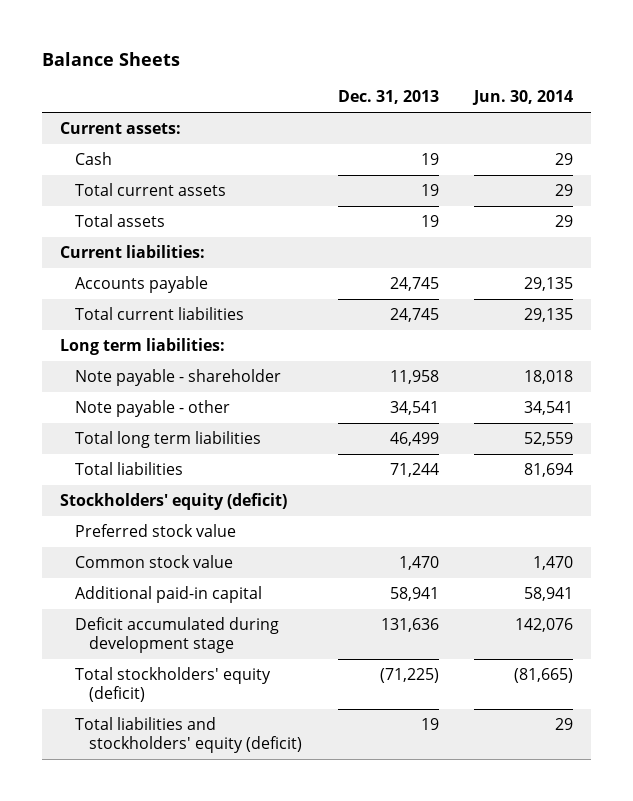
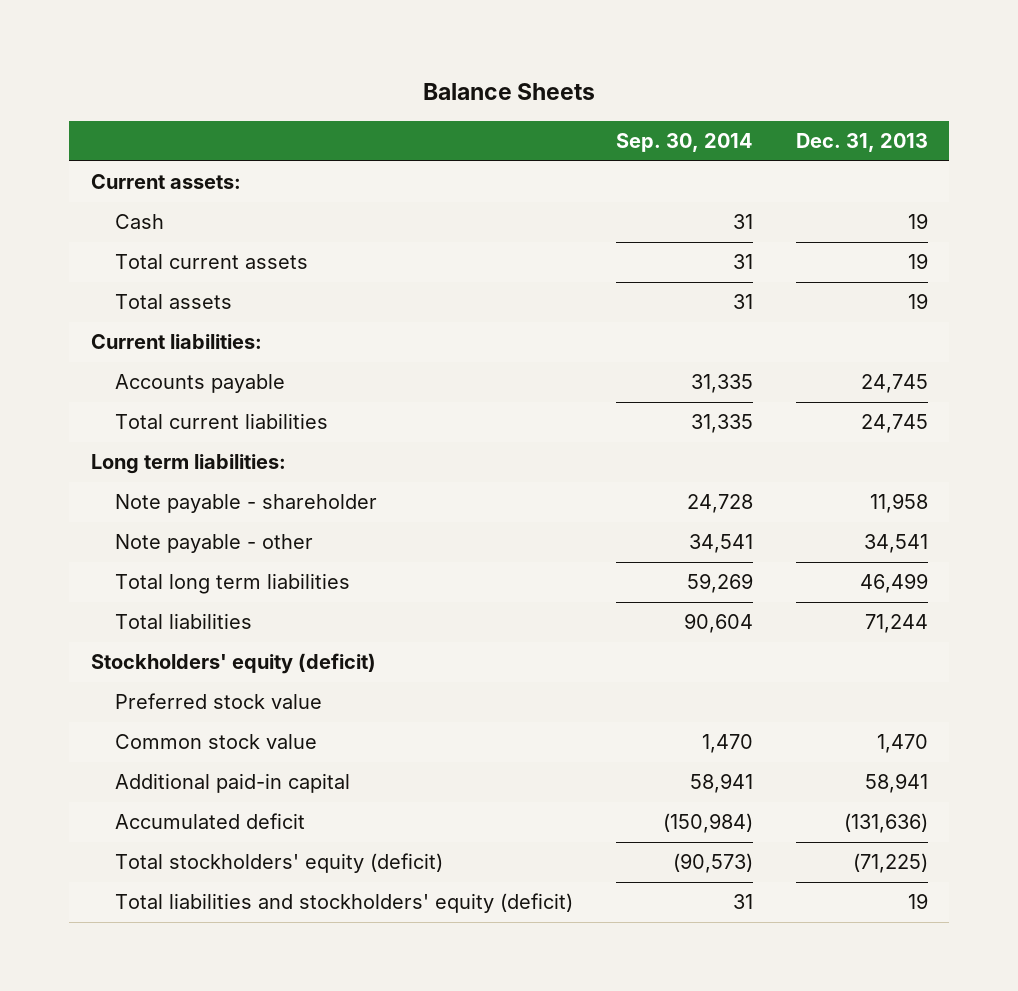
- | Dec. 31, 2013 | Jun. 30, 2014
+ | Sep. 30, 2014 | Dec. 31, 2013
- Deficit accumulated during development stage | 131,636 | 142,076
+ Accumulated deficit | (150,984) | (131,636)

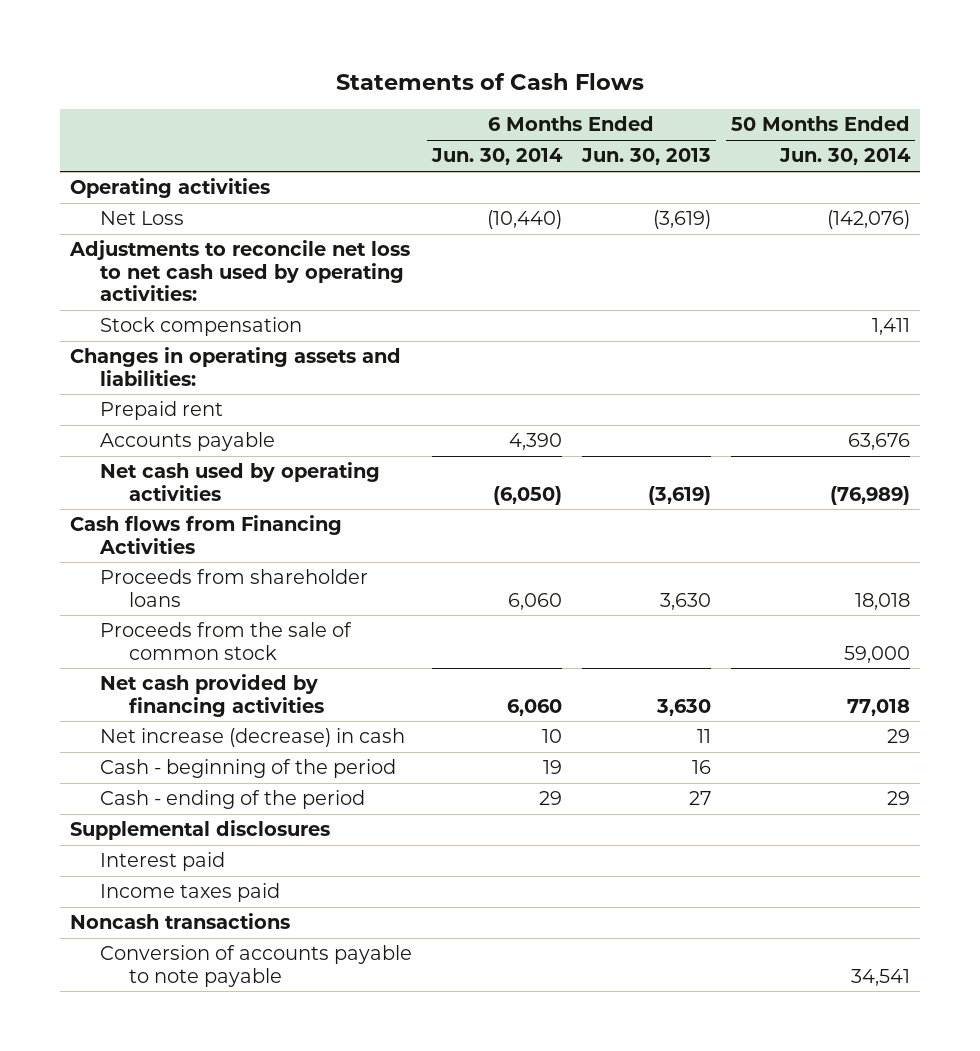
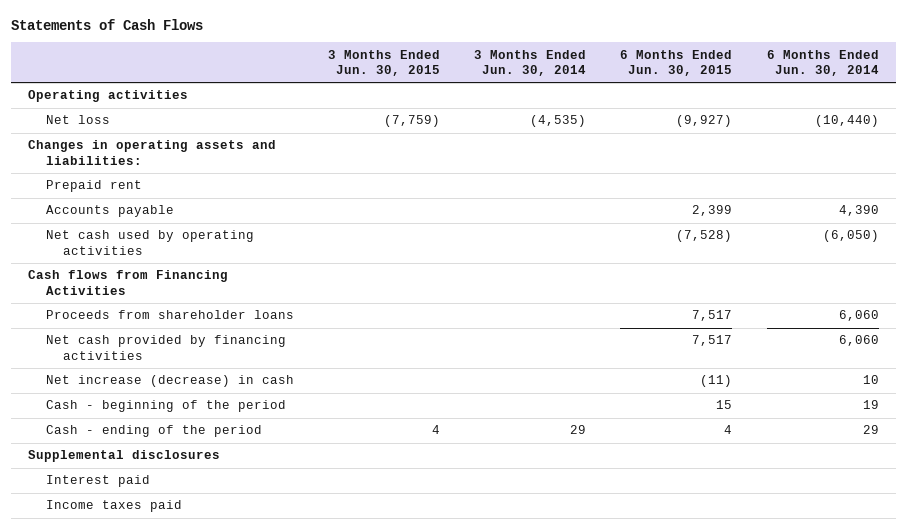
- | 6 Months Ended Jun. 30, 2014 | 6 Months Ended Jun. 30, 2013 | 50 Months Ended Jun. 30, 2014
+ | 3 Months Ended Jun. 30, 2015 | 3 Months Ended Jun. 30, 2014 | 6 Months Ended Jun. 30, 2015 | 6 Months Ended Jun. 30, 2014
- Net Loss | (10,440) | (3,619) | (142,076)
- Adjustments to reconcile net loss to net cash used by operating activities:
- Stock compensation | | | 1,411
+ Net loss | (7,759) | (4,535) | (9,927) | (10,440)
- Proceeds from the sale of common stock | | | 59,000
- Noncash transactions
- Conversion of accounts payable to note payable | | | 34,541

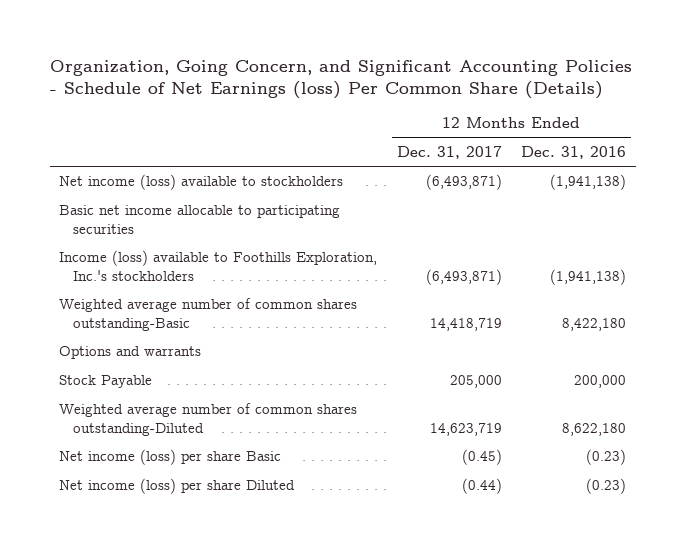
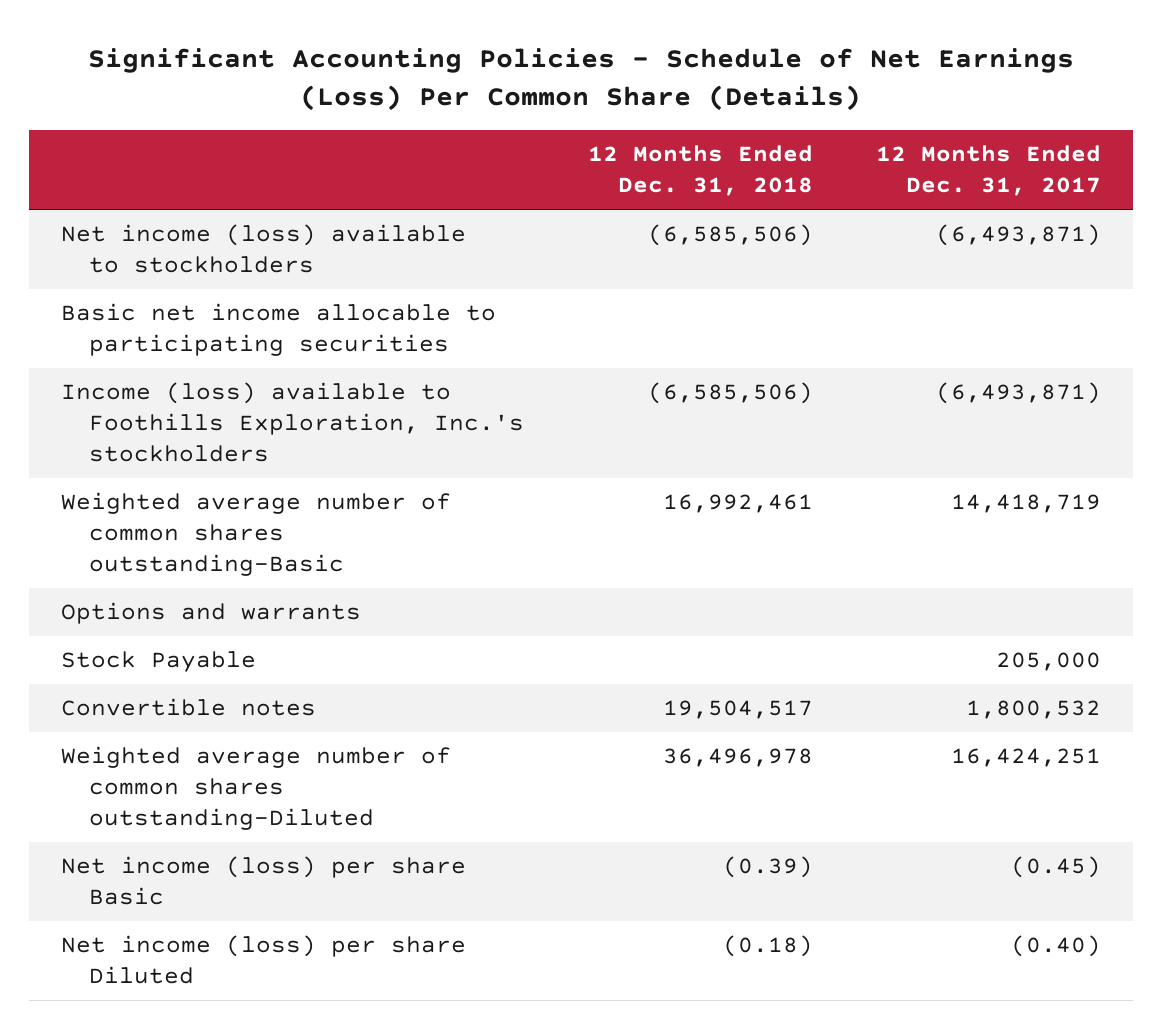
- Organization, Going Concern, and Significant Accounting Policies - Schedule of Net Earnings (loss) Per Common Share (Details)
+ Significant Accounting Policies - Schedule of Net Earnings (Loss) Per Common Share (Details)
- | 12 Months Ended Dec. 31, 2017 | 12 Months Ended Dec. 31, 2016
+ | 12 Months Ended Dec. 31, 2018 | 12 Months Ended Dec. 31, 2017
- Weighted average number of common shares outstanding-Diluted | 14,623,719 | 8,622,180
+ Convertible notes | 19,504,517 | 1,800,532
+ Weighted average number of common shares outstanding-Diluted | 36,496,978 | 16,424,251
- Net income (loss) per share Diluted | (0.44) | (0.23)
+ Net income (loss) per share Diluted | (0.18) | (0.40)

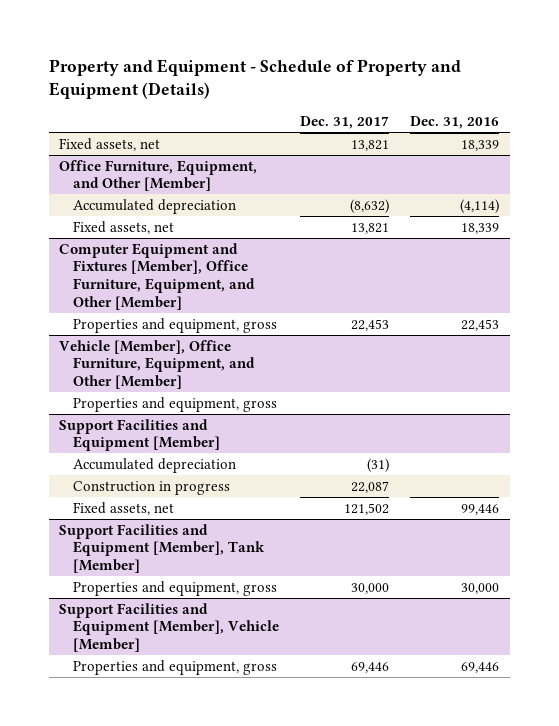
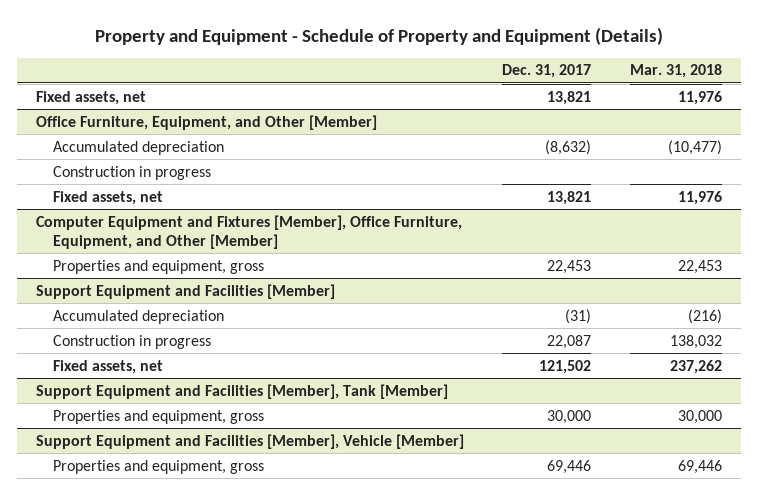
- | Dec. 31, 2017 | Dec. 31, 2016
+ | Dec. 31, 2017 | Mar. 31, 2018
@ Office Furniture, Equipment, and Other [Member]
+ Construction in progress
- Vehicle [Member], Office Furniture, Equipment, and Other [Member]
- Properties and equipment, gross
- Support Facilities and Equipment [Member]
+ Support Equipment and Facilities [Member]
- Support Facilities and Equipment [Member], Tank [Member]
+ Support Equipment and Facilities [Member], Tank [Member]
- Support Facilities and Equipment [Member], Vehicle [Member]
+ Support Equipment and Facilities [Member], Vehicle [Member]

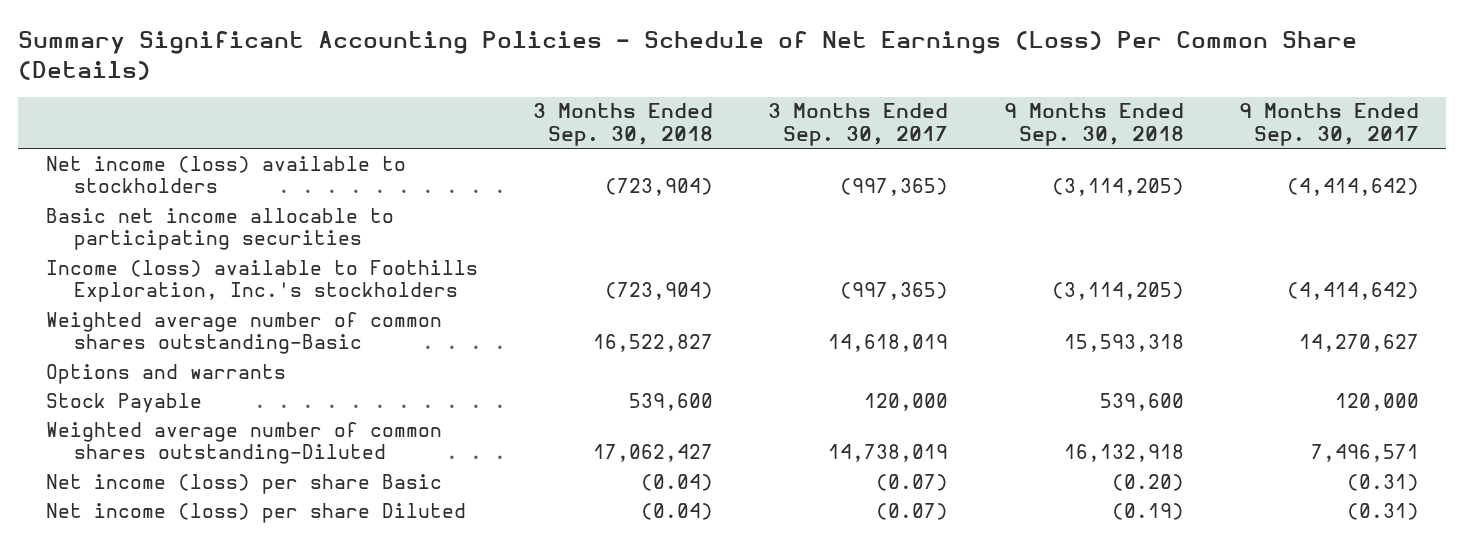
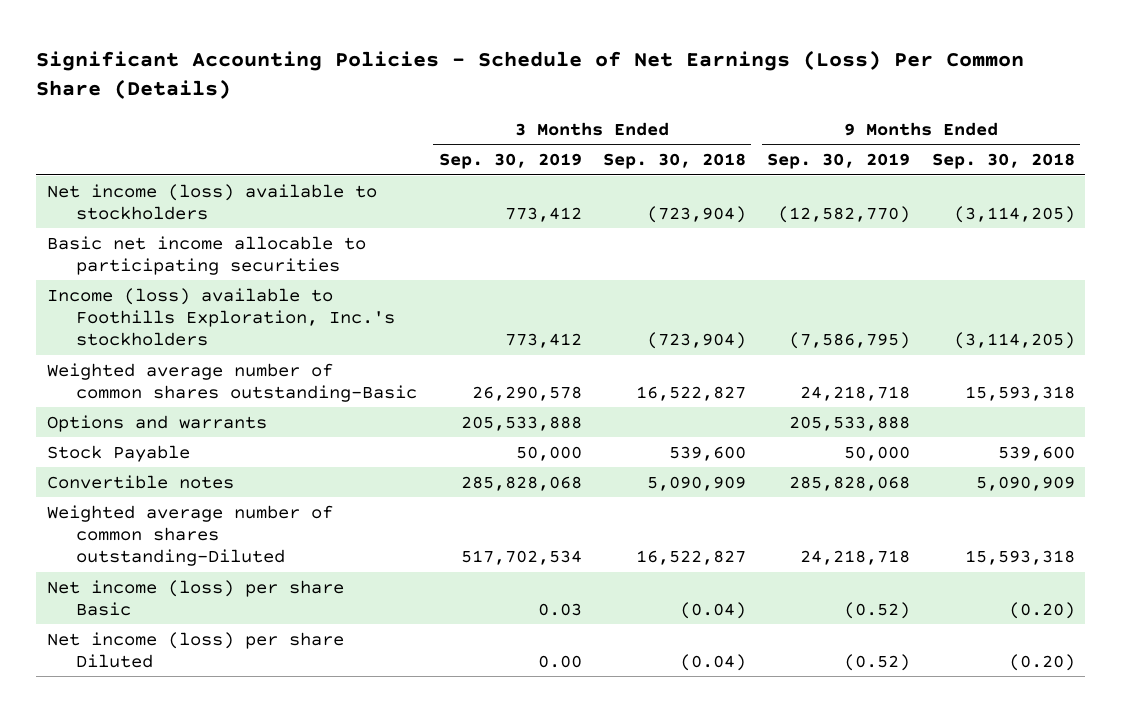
- Summary Significant Accounting Policies - Schedule of Net Earnings (Loss) Per Common Share (Details)
+ Significant Accounting Policies - Schedule of Net Earnings (Loss) Per Common Share (Details)
- | 3 Months Ended Sep. 30, 2018 | 3 Months Ended Sep. 30, 2017 | 9 Months Ended Sep. 30, 2018 | 9 Months Ended Sep. 30, 2017
+ | 3 Months Ended Sep. 30, 2019 | 3 Months Ended Sep. 30, 2018 | 9 Months Ended Sep. 30, 2019 | 9 Months Ended Sep. 30, 2018
- Weighted average number of common shares outstanding-Diluted | 17,062,427 | 14,738,019 | 16,132,918 | 7,496,571
+ Convertible notes | 285,828,068 | 5,090,909 | 285,828,068 | 5,090,909
+ Weighted average number of common shares outstanding-Diluted | 517,702,534 | 16,522,827 | 24,218,718 | 15,593,318
- Net income (loss) per share Diluted | (0.04) | (0.07) | (0.19) | (0.31)
+ Net income (loss) per share Diluted | 0.00 | (0.04) | (0.52) | (0.20)

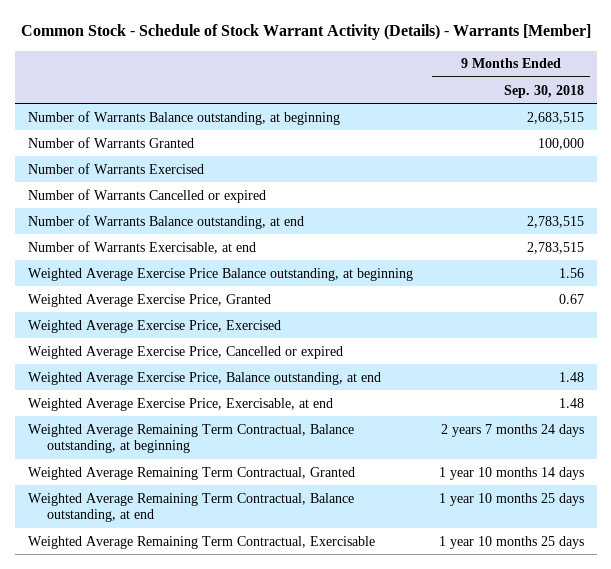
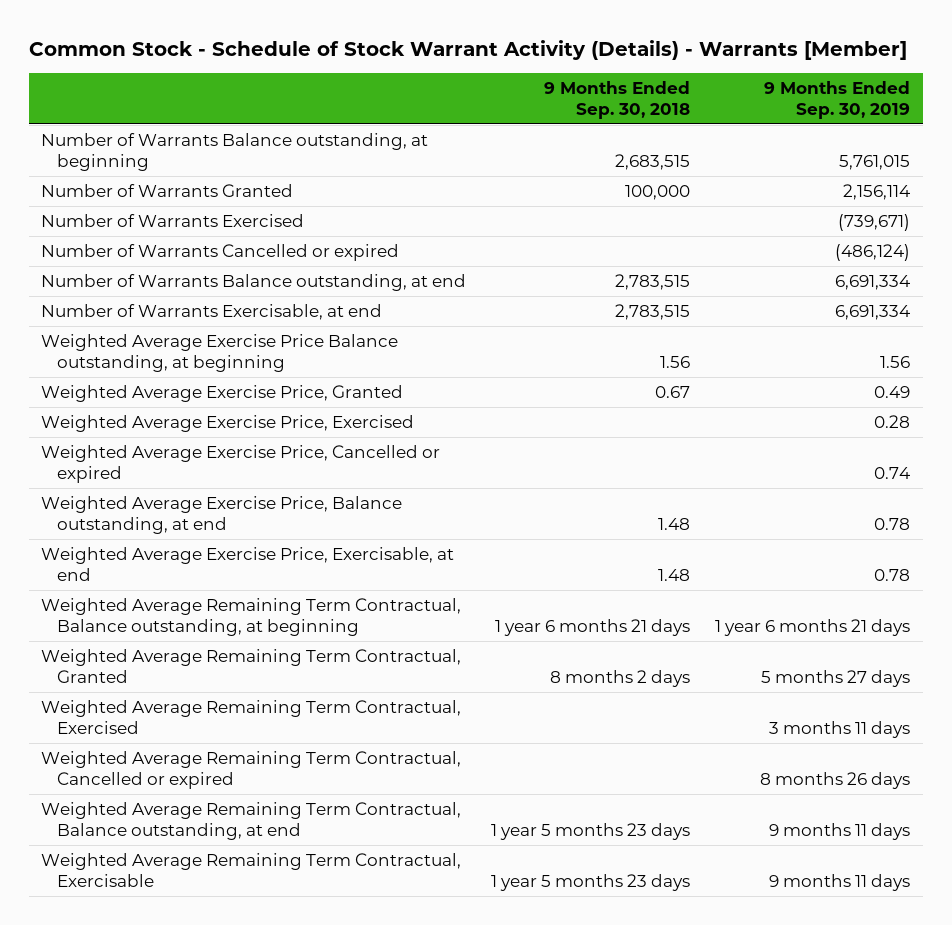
- | 9 Months Ended Sep. 30, 2018
+ | 9 Months Ended Sep. 30, 2018 | 9 Months Ended Sep. 30, 2019
- Weighted Average Remaining Term Contractual, Balance outstanding, at beginning | 2 years 7 months 24 days
- Weighted Average Remaining Term Contractual, Granted | 1 year 10 months 14 days
- Weighted Average Remaining Term Contractual, Balance outstanding, at end | 1 year 10 months 25 days
- Weighted Average Remaining Term Contractual, Exercisable | 1 year 10 months 25 days
+ Weighted Average Remaining Term Contractual, Balance outstanding, at beginning | 1 year 6 months 21 days | 1 year 6 months 21 days
+ Weighted Average Remaining Term Contractual, Granted | 8 months 2 days | 5 months 27 days
+ Weighted Average Remaining Term Contractual, Exercised | | 3 months 11 days
+ Weighted Average Remaining Term Contractual, Cancelled or expired | | 8 months 26 days
+ Weighted Average Remaining Term Contractual, Balance outstanding, at end | 1 year 5 months 23 days | 9 months 11 days
+ Weighted Average Remaining Term Contractual, Exercisable | 1 year 5 months 23 days | 9 months 11 days

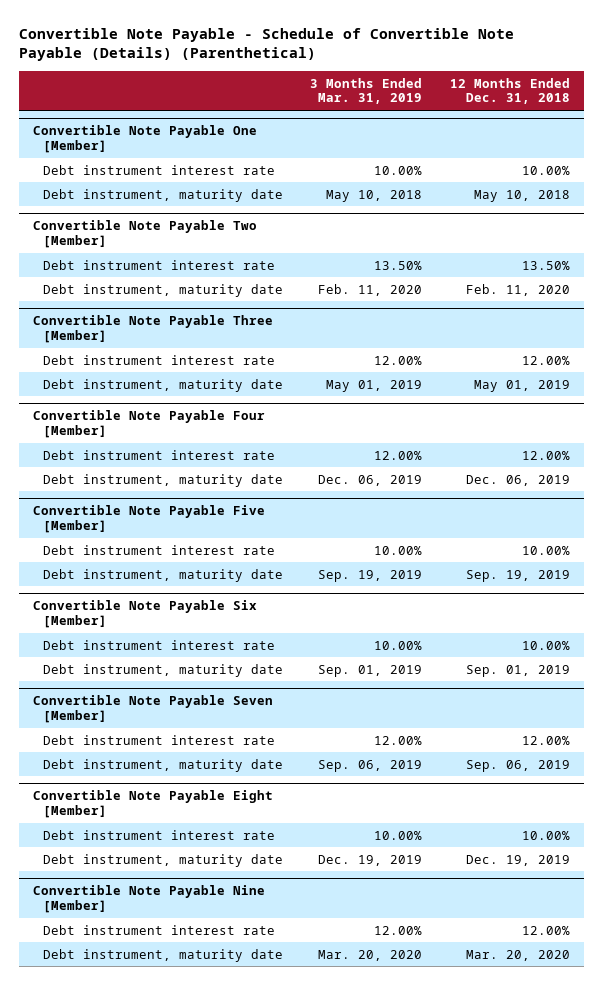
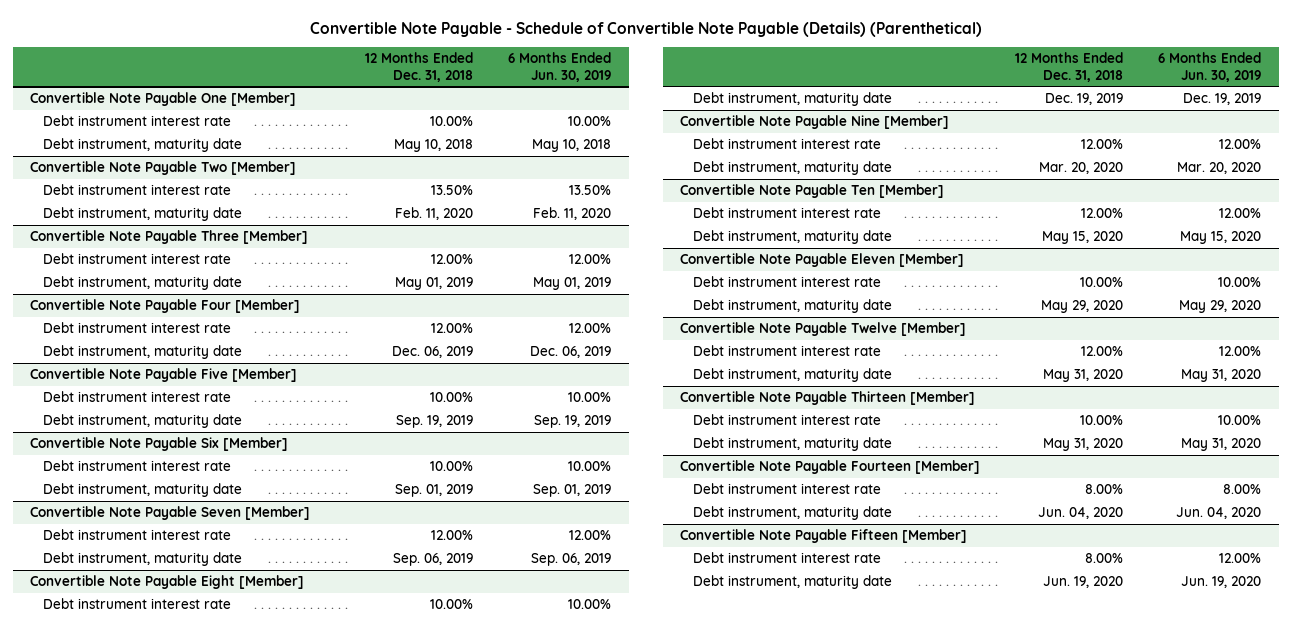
- | 3 Months Ended Mar. 31, 2019 | 12 Months Ended Dec. 31, 2018
+ | 12 Months Ended Dec. 31, 2018 | 6 Months Ended Jun. 30, 2019
+ Convertible Note Payable Ten [Member]
+ Debt instrument interest rate | 12.00% | 12.00%
+ Debt instrument, maturity date | May 15, 2020 | May 15, 2020
+ Convertible Note Payable Eleven [Member]
+ Debt instrument interest rate | 10.00% | 10.00%
+ Debt instrument, maturity date | May 29, 2020 | May 29, 2020
+ Convertible Note Payable Twelve [Member]
+ Debt instrument interest rate | 12.00% | 12.00%
+ Debt instrument, maturity date | May 31, 2020 | May 31, 2020
+ Convertible Note Payable Thirteen [Member]
+ Debt instrument interest rate | 10.00% | 10.00%
+ Debt instrument, maturity date | May 31, 2020 | May 31, 2020
+ Convertible Note Payable Fourteen [Member]
+ Debt instrument interest rate | 8.00% | 8.00%
+ Debt instrument, maturity date | Jun. 04, 2020 | Jun. 04, 2020
+ Convertible Note Payable Fifteen [Member]
+ Debt instrument interest rate | 8.00% | 12.00%
+ Debt instrument, maturity date | Jun. 19, 2020 | Jun. 19, 2020

